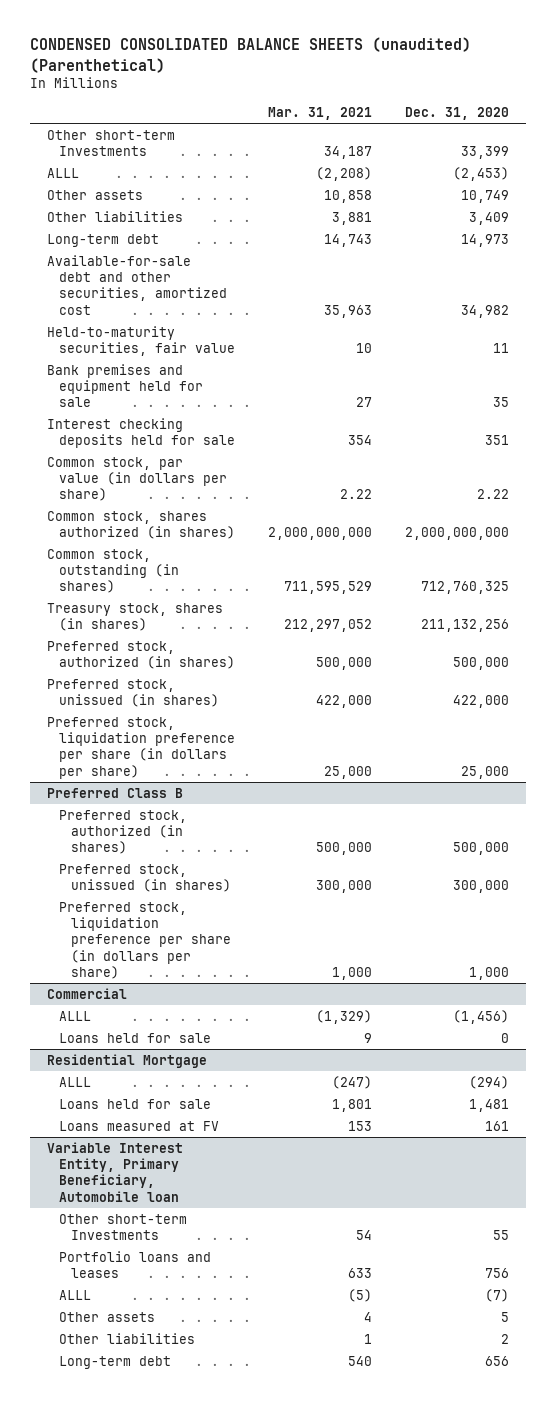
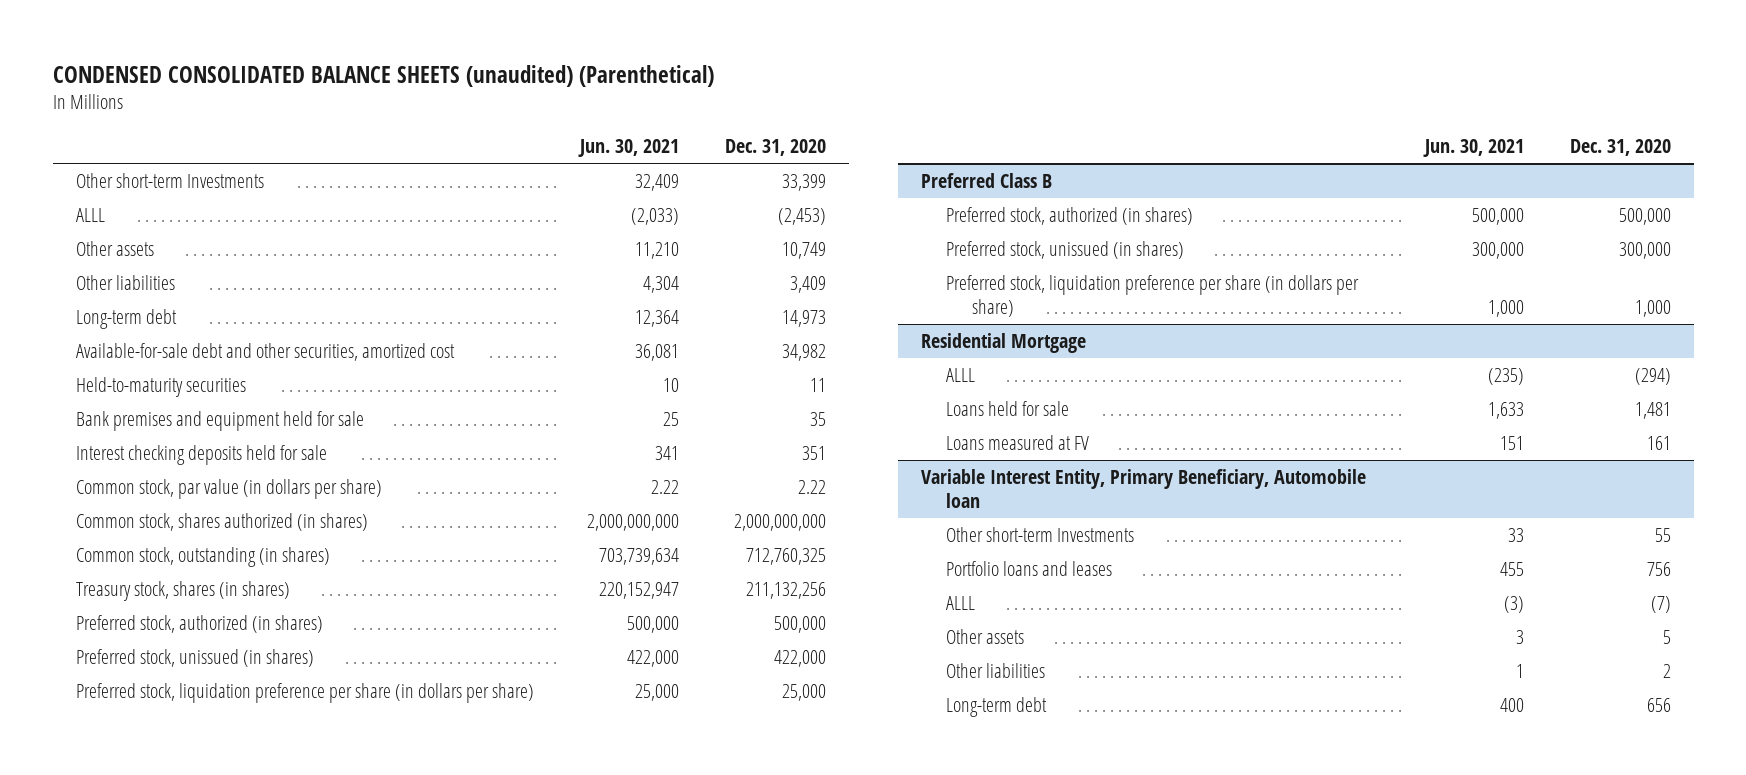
- | Mar. 31, 2021 | Dec. 31, 2020
+ | Jun. 30, 2021 | Dec. 31, 2020
- Held-to-maturity securities, fair value | 10 | 11
+ Held-to-maturity securities | 10 | 11
- Commercial
- ALLL | (1,329) | (1,456)
- Loans held for sale | 9 | 0

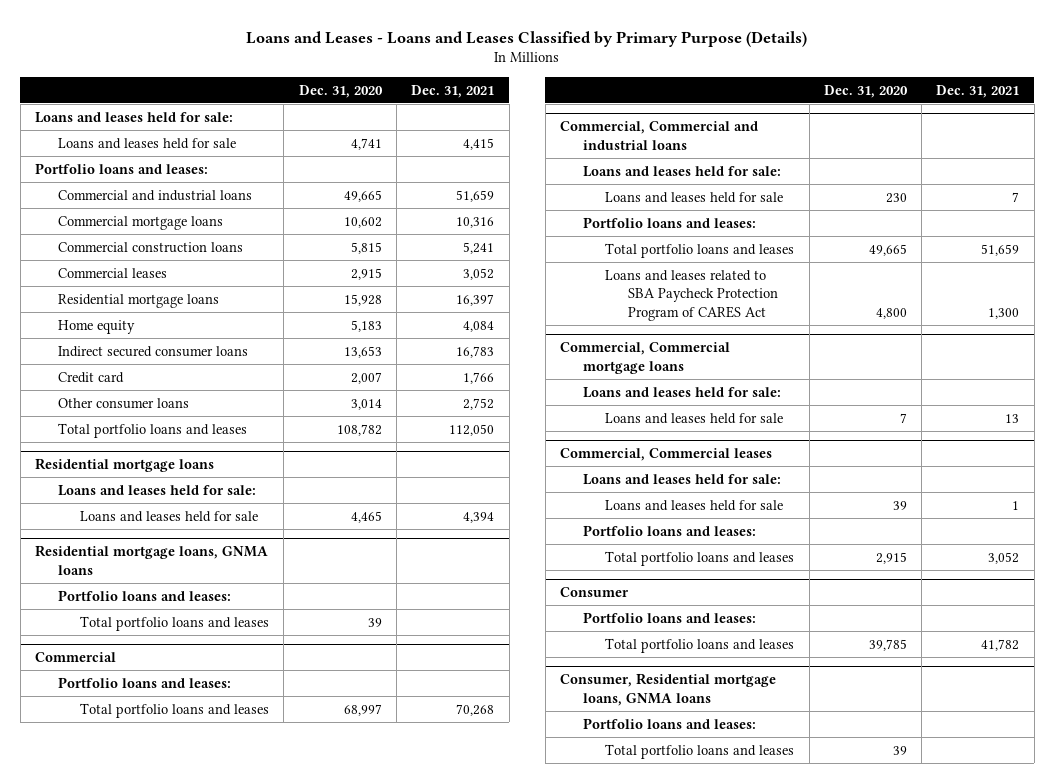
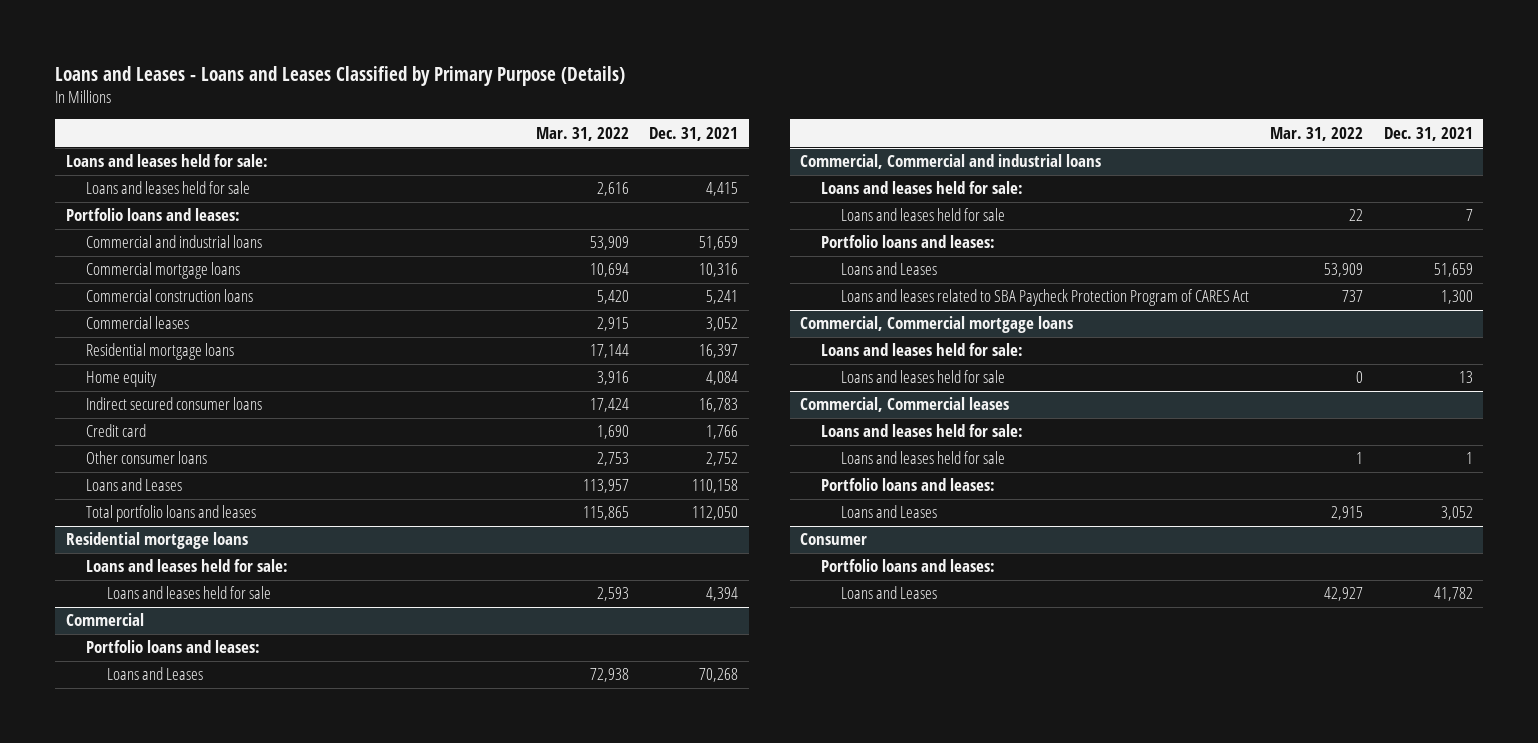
- | Dec. 31, 2020 | Dec. 31, 2021
+ | Mar. 31, 2022 | Dec. 31, 2021
+ Loans and Leases | 113,957 | 110,158
- Residential mortgage loans, GNMA loans
- Portfolio loans and leases:
- Total portfolio loans and leases | 39 |
@ Commercial
- Total portfolio loans and leases | 68,997 | 70,268
+ Loans and Leases | 72,938 | 70,268
@ Commercial, Commercial and industrial loans
- Total portfolio loans and leases | 49,665 | 51,659
+ Loans and Leases | 53,909 | 51,659
@ Commercial, Commercial leases
- Total portfolio loans and leases | 2,915 | 3,052
+ Loans and Leases | 2,915 | 3,052
@ Consumer
- Total portfolio loans and leases | 39,785 | 41,782
- Consumer, Residential mortgage loans, GNMA loans
- Portfolio loans and leases:
- Total portfolio loans and leases | 39 |
@ Consumer
+ Loans and Leases | 42,927 | 41,782

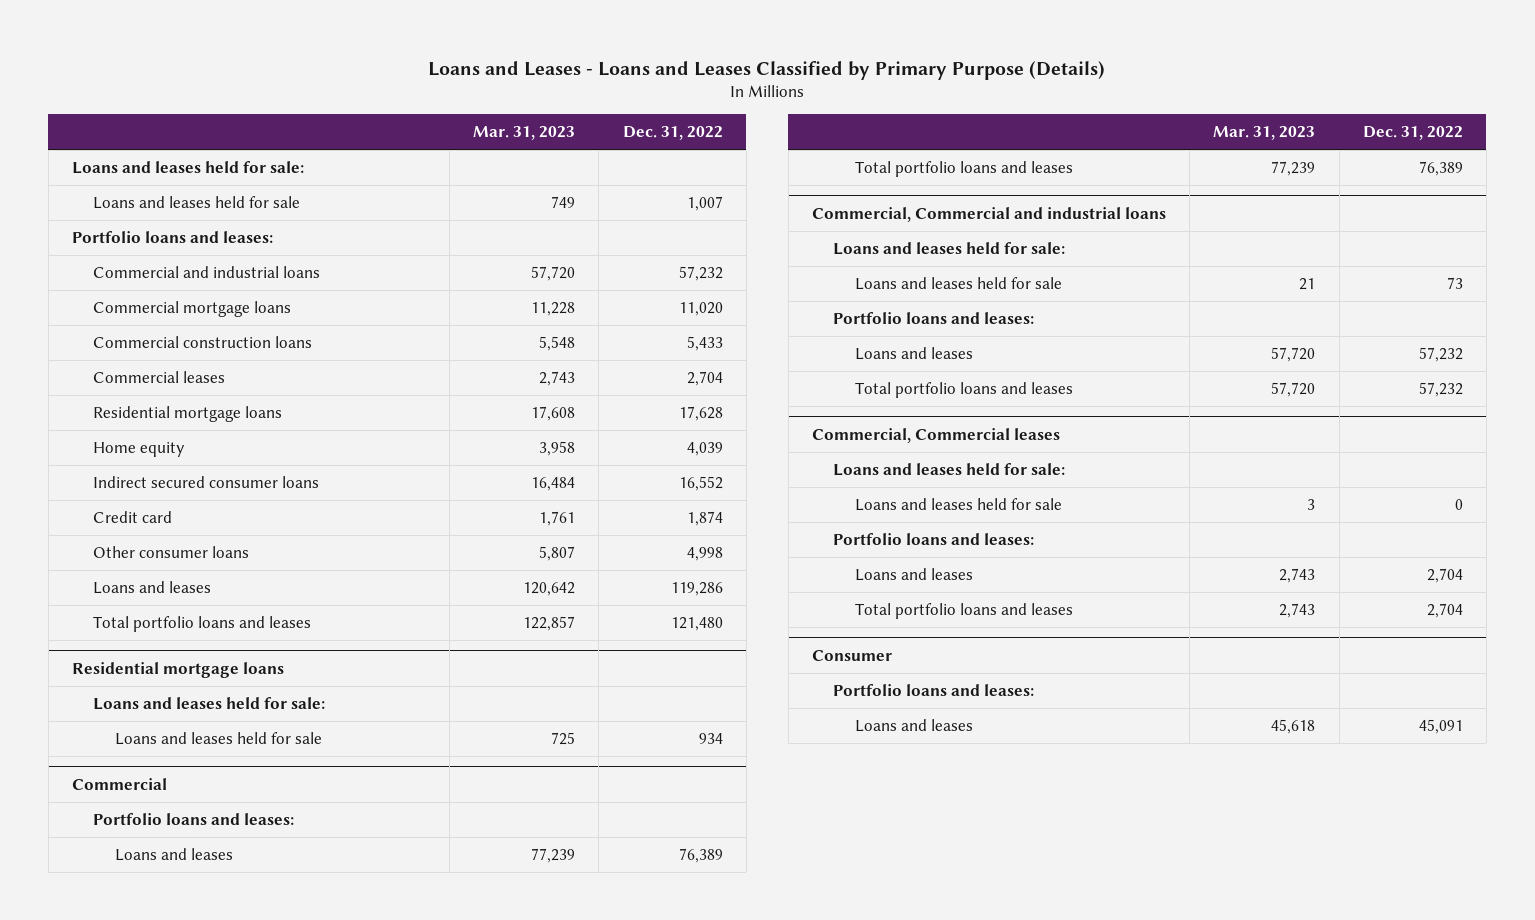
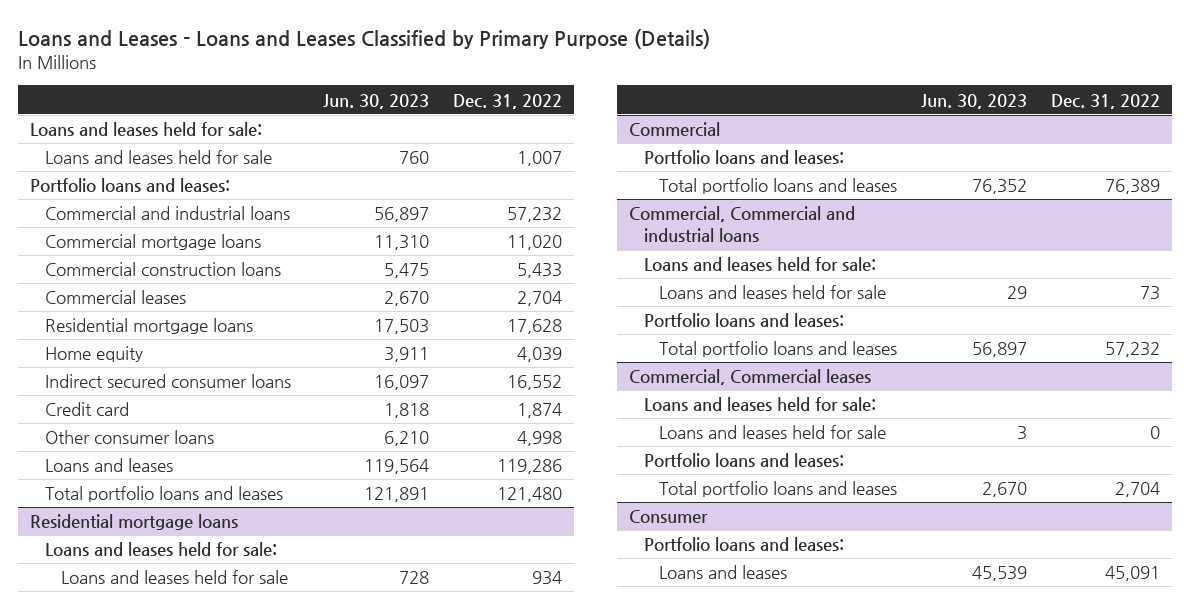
- | Mar. 31, 2023 | Dec. 31, 2022
+ | Jun. 30, 2023 | Dec. 31, 2022
@ Commercial
- Loans and leases | 77,239 | 76,389
@ Commercial, Commercial and industrial loans
- Loans and leases | 57,720 | 57,232
@ Commercial, Commercial leases
- Loans and leases | 2,743 | 2,704

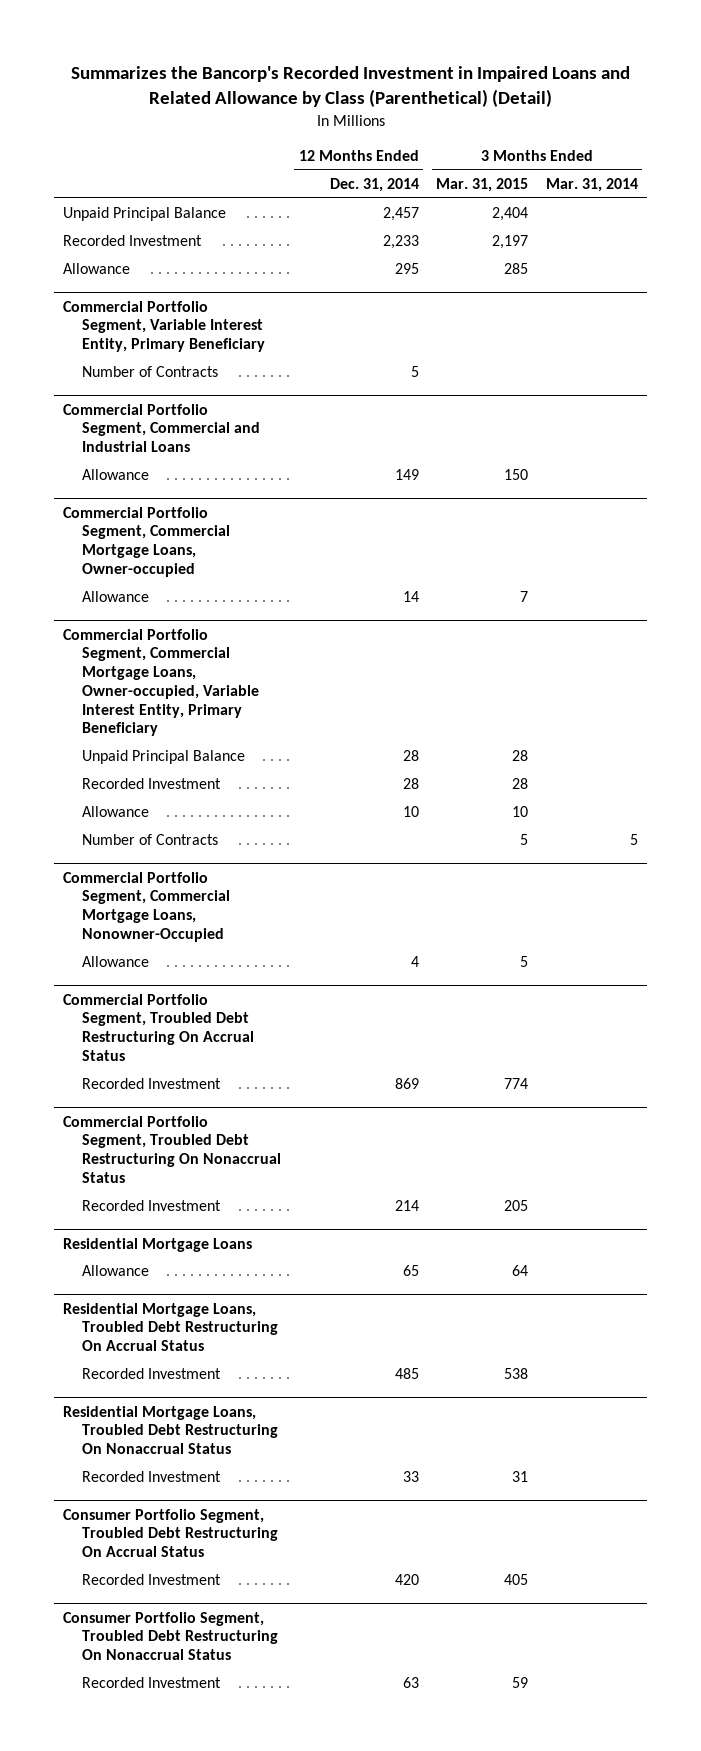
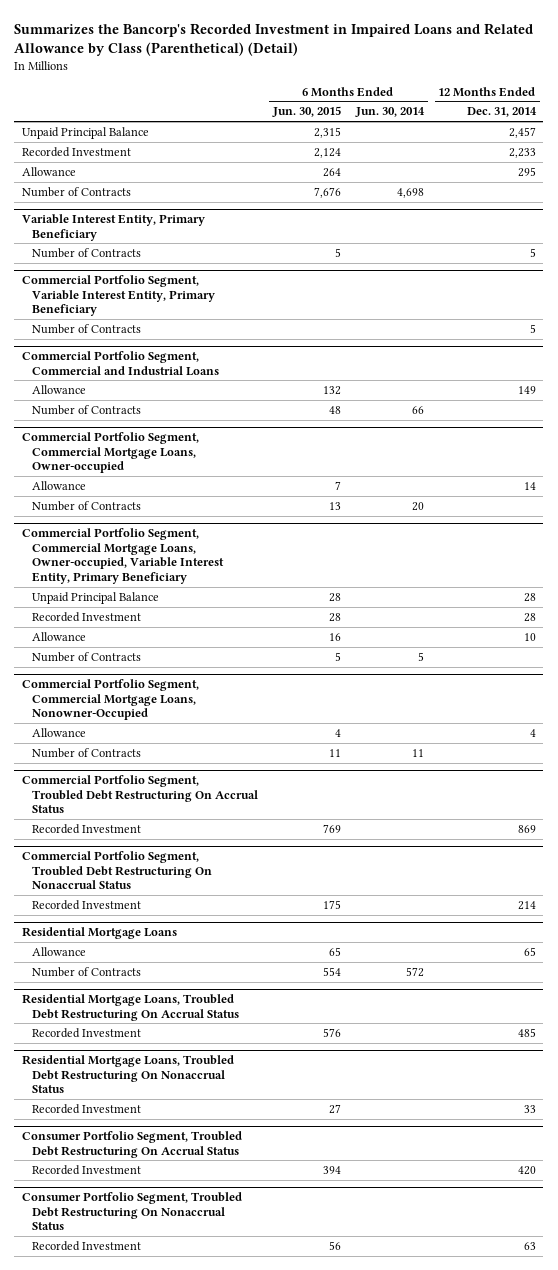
- | 12 Months Ended Dec. 31, 2014 | 3 Months Ended Mar. 31, 2015 | 3 Months Ended Mar. 31, 2014
+ | 6 Months Ended Jun. 30, 2015 | 6 Months Ended Jun. 30, 2014 | 12 Months Ended Dec. 31, 2014
+ Number of Contracts | 7,676 | 4,698 |
+ Variable Interest Entity, Primary Beneficiary
+ Number of Contracts | 5 | | 5
@ Commercial Portfolio Segment, Commercial and Industrial Loans
+ Number of Contracts | 48 | 66 |
@ Commercial Portfolio Segment, Commercial Mortgage Loans, Owner-occupied
+ Number of Contracts | 13 | 20 |
@ Commercial Portfolio Segment, Commercial Mortgage Loans, Nonowner-Occupied
+ Number of Contracts | 11 | 11 |
@ Residential Mortgage Loans
+ Number of Contracts | 554 | 572 |

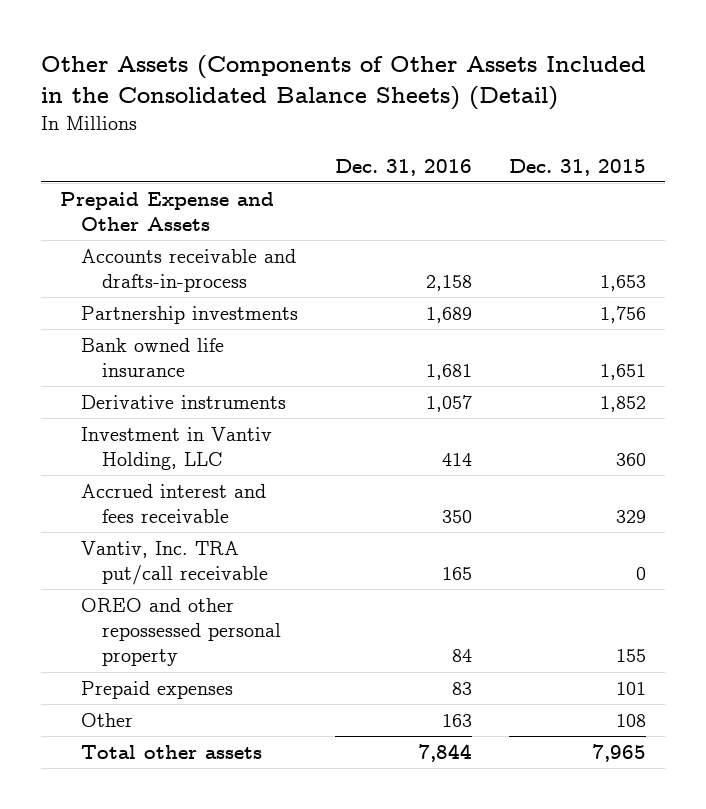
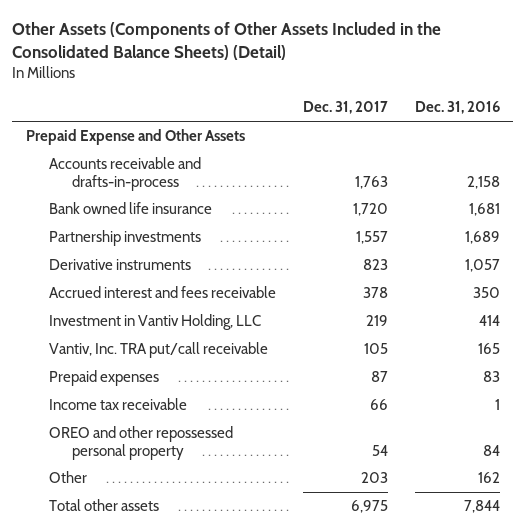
- | Dec. 31, 2016 | Dec. 31, 2015
+ | Dec. 31, 2017 | Dec. 31, 2016
moved down: Partnership investments | 1,557 | 1,689
moved down: Investment in Vantiv Holding, LLC | 219 | 414
- Other | 163 | 108
+ Income tax receivable | 66 | 1
moved down: OREO and other repossessed personal property | 54 | 84
+ Other | 203 | 162

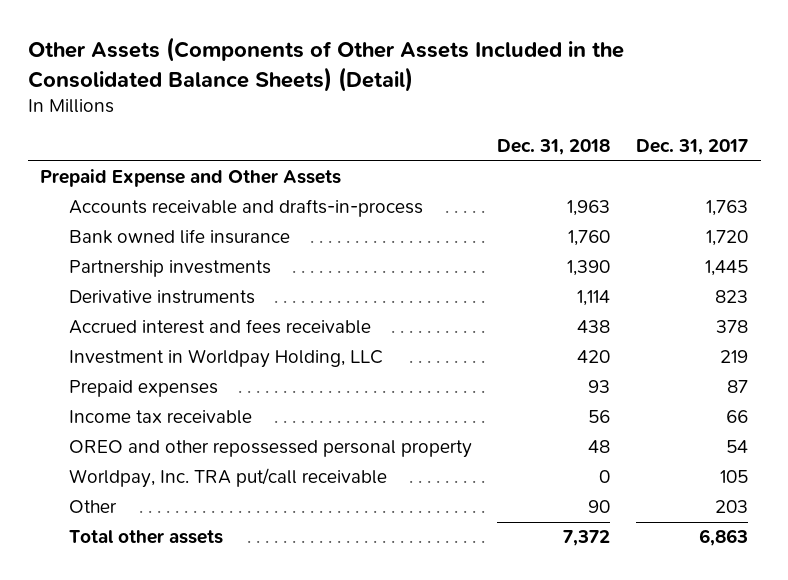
- | Dec. 31, 2017 | Dec. 31, 2016
+ | Dec. 31, 2018 | Dec. 31, 2017
- Partnership investments | 1,557 | 1,689
+ Partnership investments | 1,390 | 1,445
- Investment in Vantiv Holding, LLC | 219 | 414
- Vantiv, Inc. TRA put/call receivable | 105 | 165
+ Investment in Worldpay Holding, LLC | 420 | 219
+ Worldpay, Inc. TRA put/call receivable | 0 | 105
- Total other assets | 6,975 | 7,844
+ Total other assets | 7,372 | 6,863

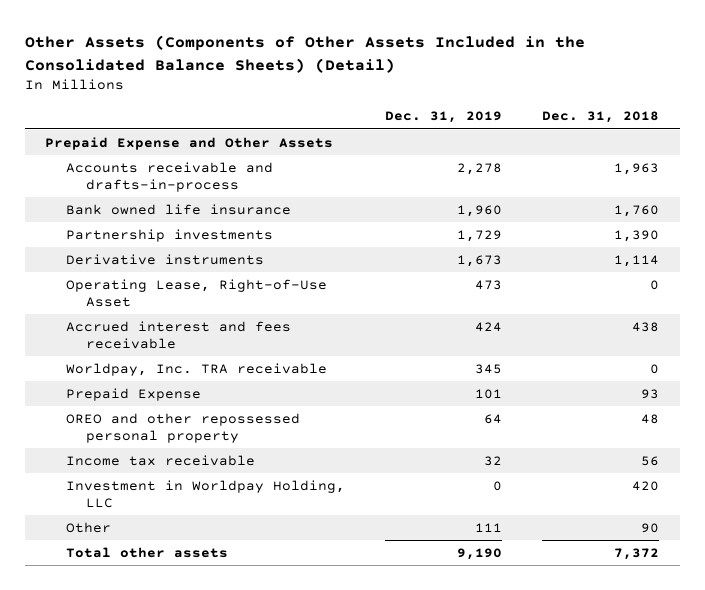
- | Dec. 31, 2018 | Dec. 31, 2017
+ | Dec. 31, 2019 | Dec. 31, 2018
+ Operating Lease, Right-of-Use Asset | 473 | 0
- Prepaid expenses | 93 | 87
+ Worldpay, Inc. TRA receivable | 345 | 0
+ Prepaid Expense | 101 | 93
- Worldpay, Inc. TRA put/call receivable | 0 | 105
moved down: Income tax receivable | 32 | 56
moved down: Investment in Worldpay Holding, LLC | 0 | 420

